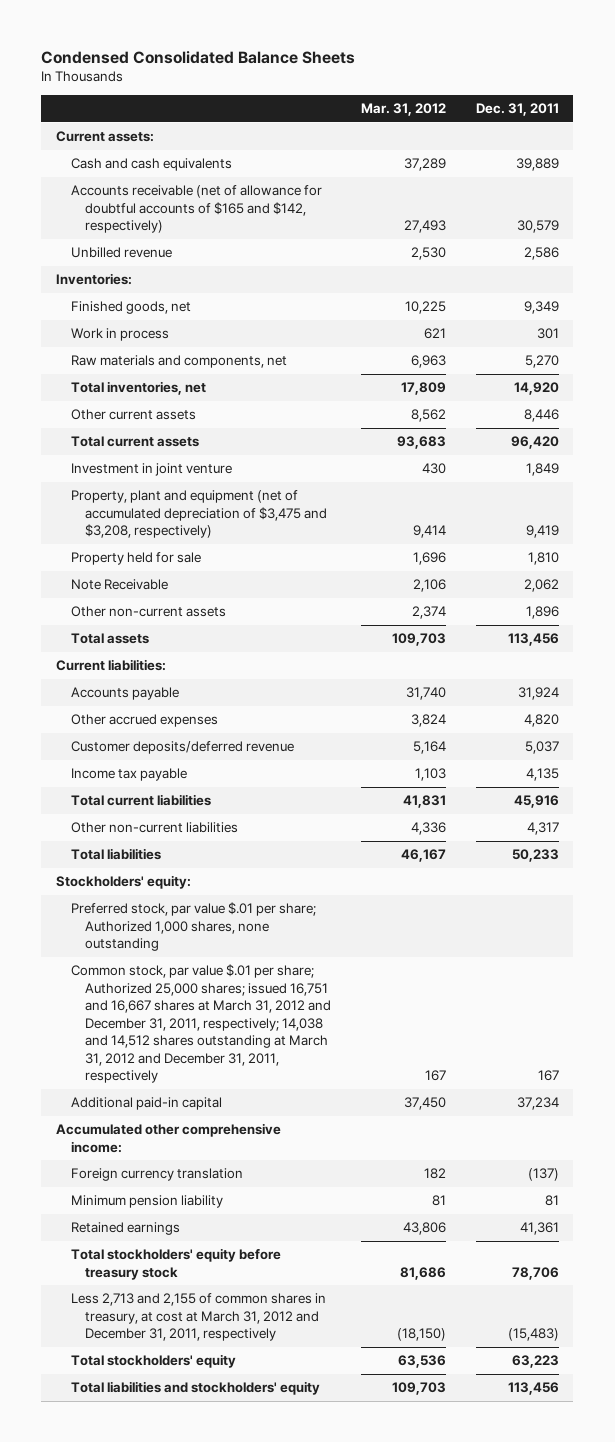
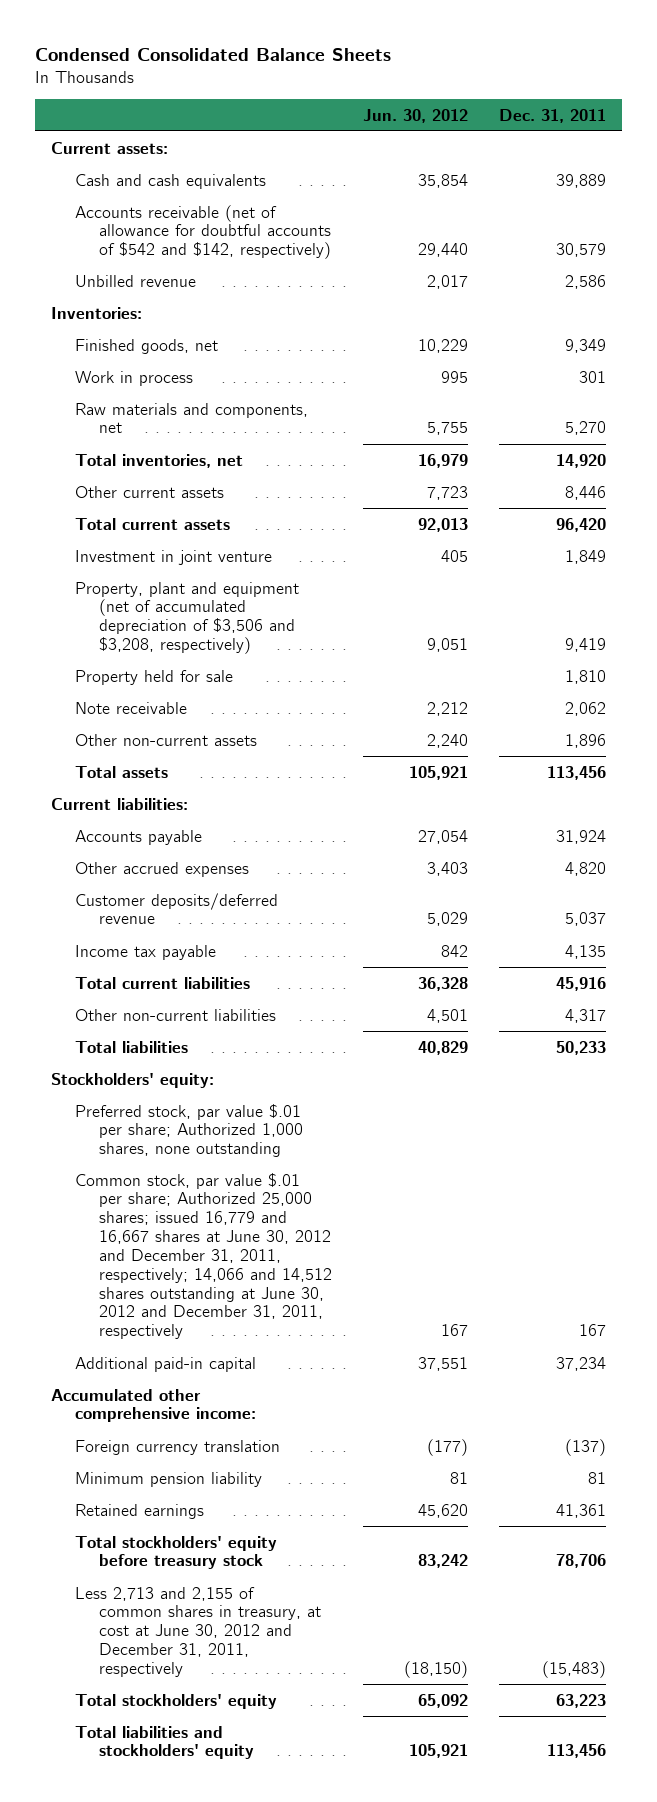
- | Mar. 31, 2012 | Dec. 31, 2011
+ | Jun. 30, 2012 | Dec. 31, 2011
- Accounts receivable (net of allowance for doubtful accounts of $165 and $142, respectively) | 27,493 | 30,579
+ Accounts receivable (net of allowance for doubtful accounts of $542 and $142, respectively) | 29,440 | 30,579
- Property, plant and equipment (net of accumulated depreciation of $3,475 and $3,208, respectively) | 9,414 | 9,419
+ Property, plant and equipment (net of accumulated depreciation of $3,506 and $3,208, respectively) | 9,051 | 9,419
- Note Receivable | 2,106 | 2,062
+ Note receivable | 2,212 | 2,062
- Common stock, par value $.01 per share; Authorized 25,000 shares; issued 16,751 and 16,667 shares at March 31, 2012 and December 31, 2011, respectively; 14,038 and 14,512 shares outstanding at March 31, 2012 and December 31, 2011, respectively | 167 | 167
+ Common stock, par value $.01 per share; Authorized 25,000 shares; issued 16,779 and 16,667 shares at June 30, 2012 and December 31, 2011, respectively; 14,066 and 14,512 shares outstanding at June 30, 2012 and December 31, 2011, respectively | 167 | 167
- Less 2,713 and 2,155 of common shares in treasury, at cost at March 31, 2012 and December 31, 2011, respectively | (18,150) | (15,483)
+ Less 2,713 and 2,155 of common shares in treasury, at cost at June 30, 2012 and December 31, 2011, respectively | (18,150) | (15,483)

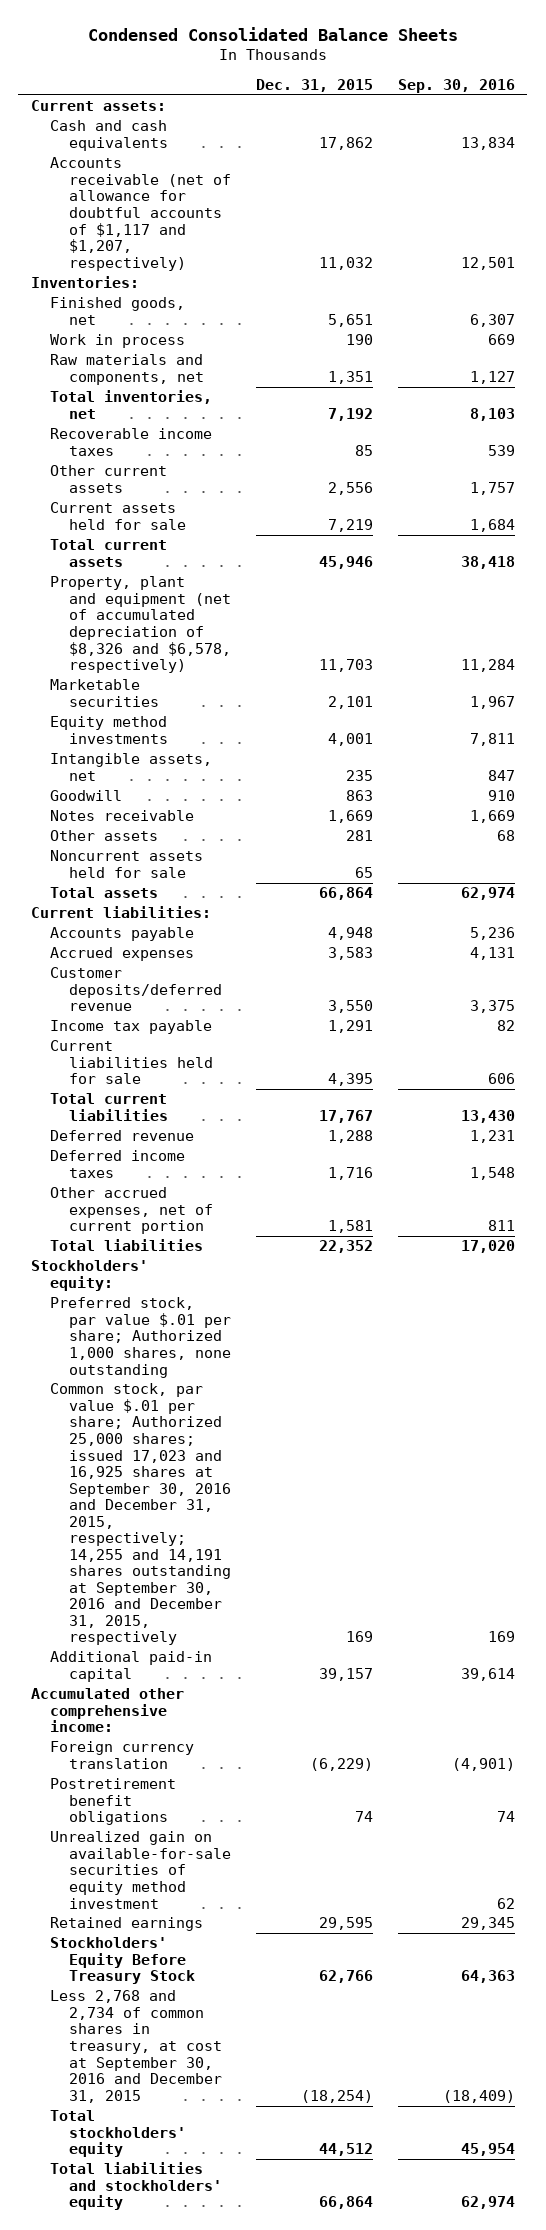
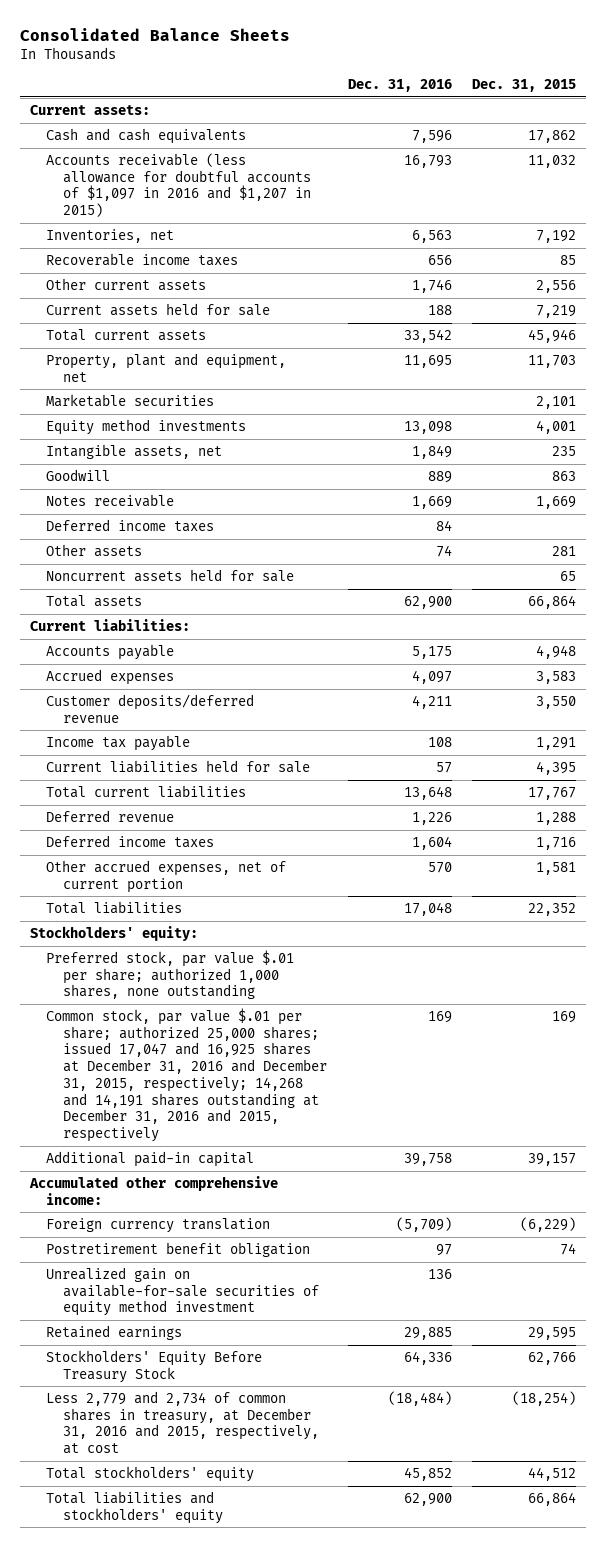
- Condensed Consolidated Balance Sheets
+ Consolidated Balance Sheets
- | Dec. 31, 2015 | Sep. 30, 2016
+ | Dec. 31, 2016 | Dec. 31, 2015
- Accounts receivable (net of allowance for doubtful accounts of $1,117 and $1,207, respectively) | 11,032 | 12,501
- Inventories:
- Finished goods, net | 5,651 | 6,307
- Work in process | 190 | 669
- Raw materials and components, net | 1,351 | 1,127
- Total inventories, net | 7,192 | 8,103
+ Accounts receivable (less allowance for doubtful accounts of $1,097 in 2016 and $1,207 in 2015) | 16,793 | 11,032
+ Inventories, net | 6,563 | 7,192
- Property, plant and equipment (net of accumulated depreciation of $8,326 and $6,578, respectively) | 11,703 | 11,284
+ Property, plant and equipment, net | 11,695 | 11,703
+ Deferred income taxes | 84 |
- Preferred stock, par value $.01 per share; Authorized 1,000 shares, none outstanding
- Common stock, par value $.01 per share; Authorized 25,000 shares; issued 17,023 and 16,925 shares at September 30, 2016 and December 31, 2015, respectively; 14,255 and 14,191 shares outstanding at September 30, 2016 and December 31, 2015, respectively | 169 | 169
+ Preferred stock, par value $.01 per share; authorized 1,000 shares, none outstanding
+ Common stock, par value $.01 per share; authorized 25,000 shares; issued 17,047 and 16,925 shares at December 31, 2016 and December 31, 2015, respectively; 14,268 and 14,191 shares outstanding at December 31, 2016 and 2015, respectively | 169 | 169
- Postretirement benefit obligations | 74 | 74
+ Postretirement benefit obligation | 97 | 74
- Less 2,768 and 2,734 of common shares in treasury, at cost at September 30, 2016 and December 31, 2015 | (18,254) | (18,409)
+ Less 2,779 and 2,734 of common shares in treasury, at December 31, 2016 and 2015, respectively, at cost | (18,484) | (18,254)

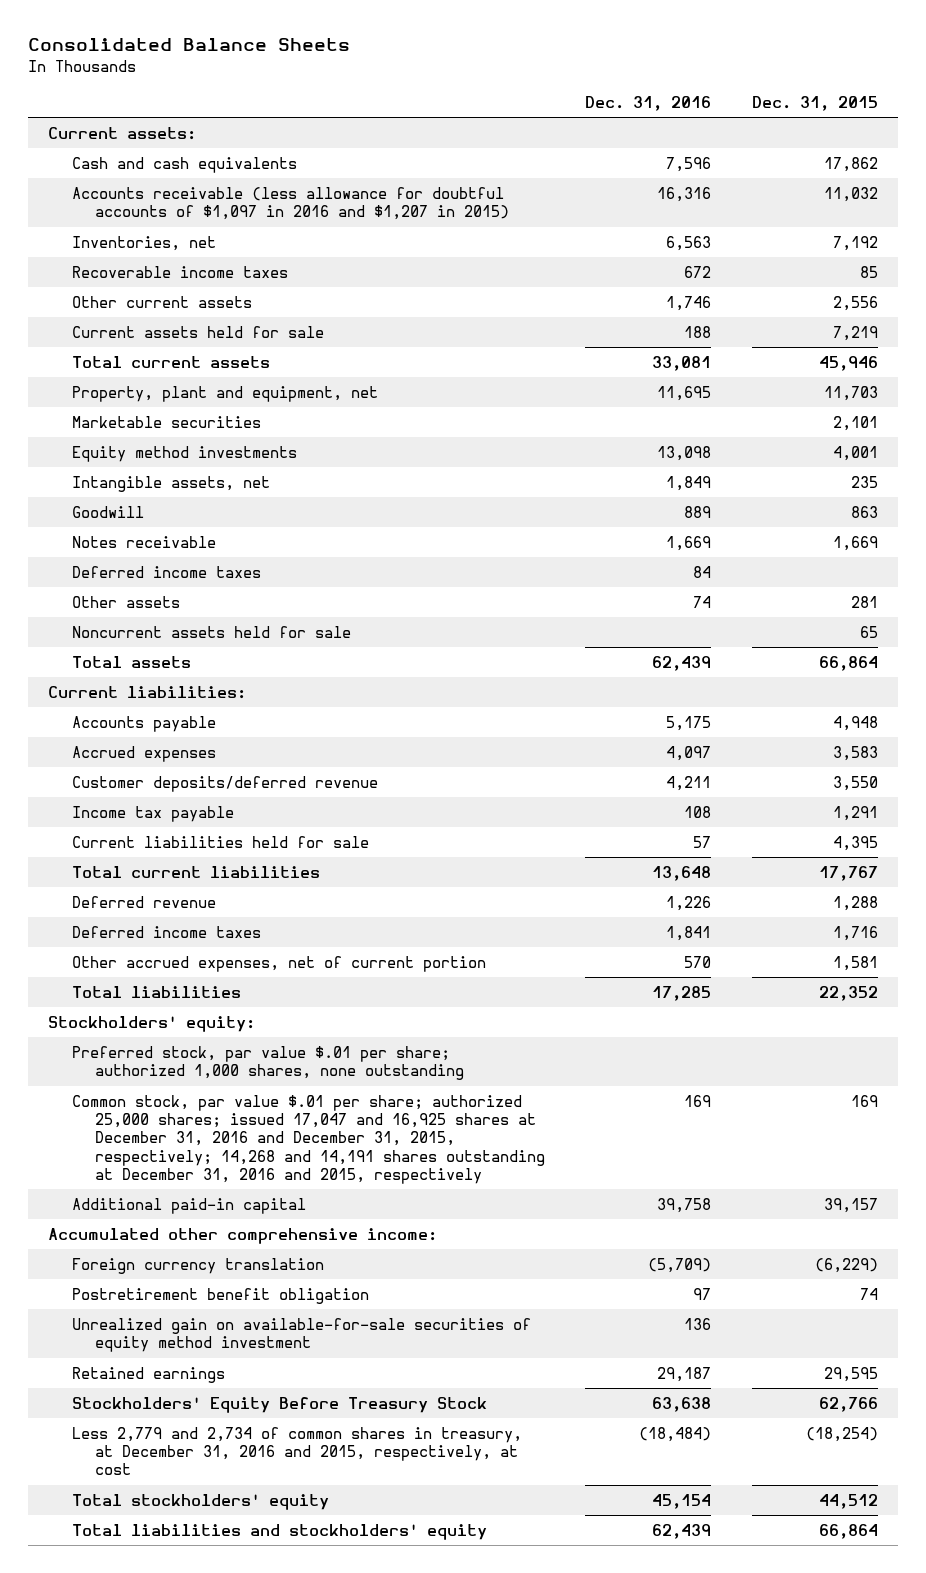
- Accounts receivable (less allowance for doubtful accounts of $1,097 in 2016 and $1,207 in 2015) | 16,793 | 11,032
+ Accounts receivable (less allowance for doubtful accounts of $1,097 in 2016 and $1,207 in 2015) | 16,316 | 11,032
- Recoverable income taxes | 656 | 85
+ Recoverable income taxes | 672 | 85
- Total current assets | 33,542 | 45,946
+ Total current assets | 33,081 | 45,946
- Total assets | 62,900 | 66,864
+ Total assets | 62,439 | 66,864
- Deferred income taxes | 1,604 | 1,716
+ Deferred income taxes | 1,841 | 1,716
- Total liabilities | 17,048 | 22,352
+ Total liabilities | 17,285 | 22,352
- Retained earnings | 29,885 | 29,595
- Stockholders' Equity Before Treasury Stock | 64,336 | 62,766
+ Retained earnings | 29,187 | 29,595
+ Stockholders' Equity Before Treasury Stock | 63,638 | 62,766
- Total stockholders' equity | 45,852 | 44,512
- Total liabilities and stockholders' equity | 62,900 | 66,864
+ Total stockholders' equity | 45,154 | 44,512
+ Total liabilities and stockholders' equity | 62,439 | 66,864

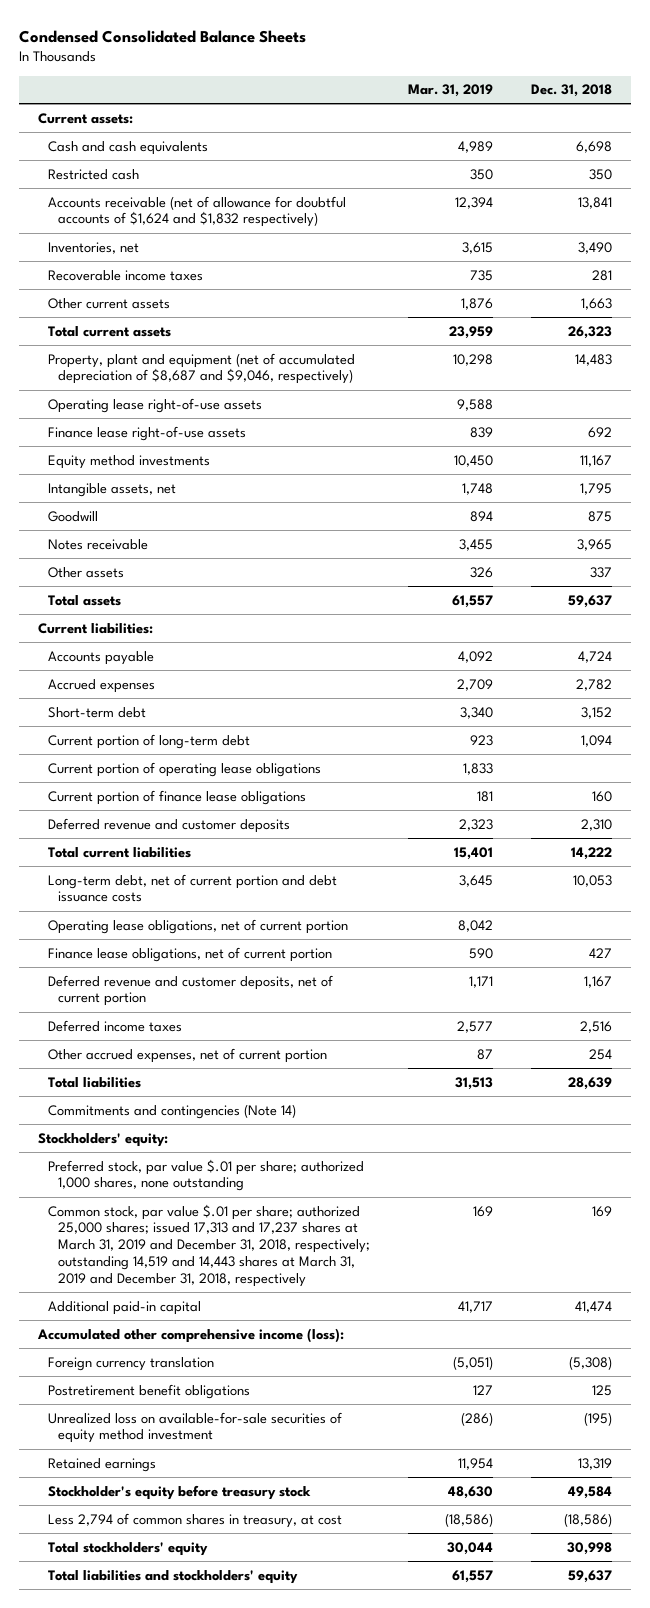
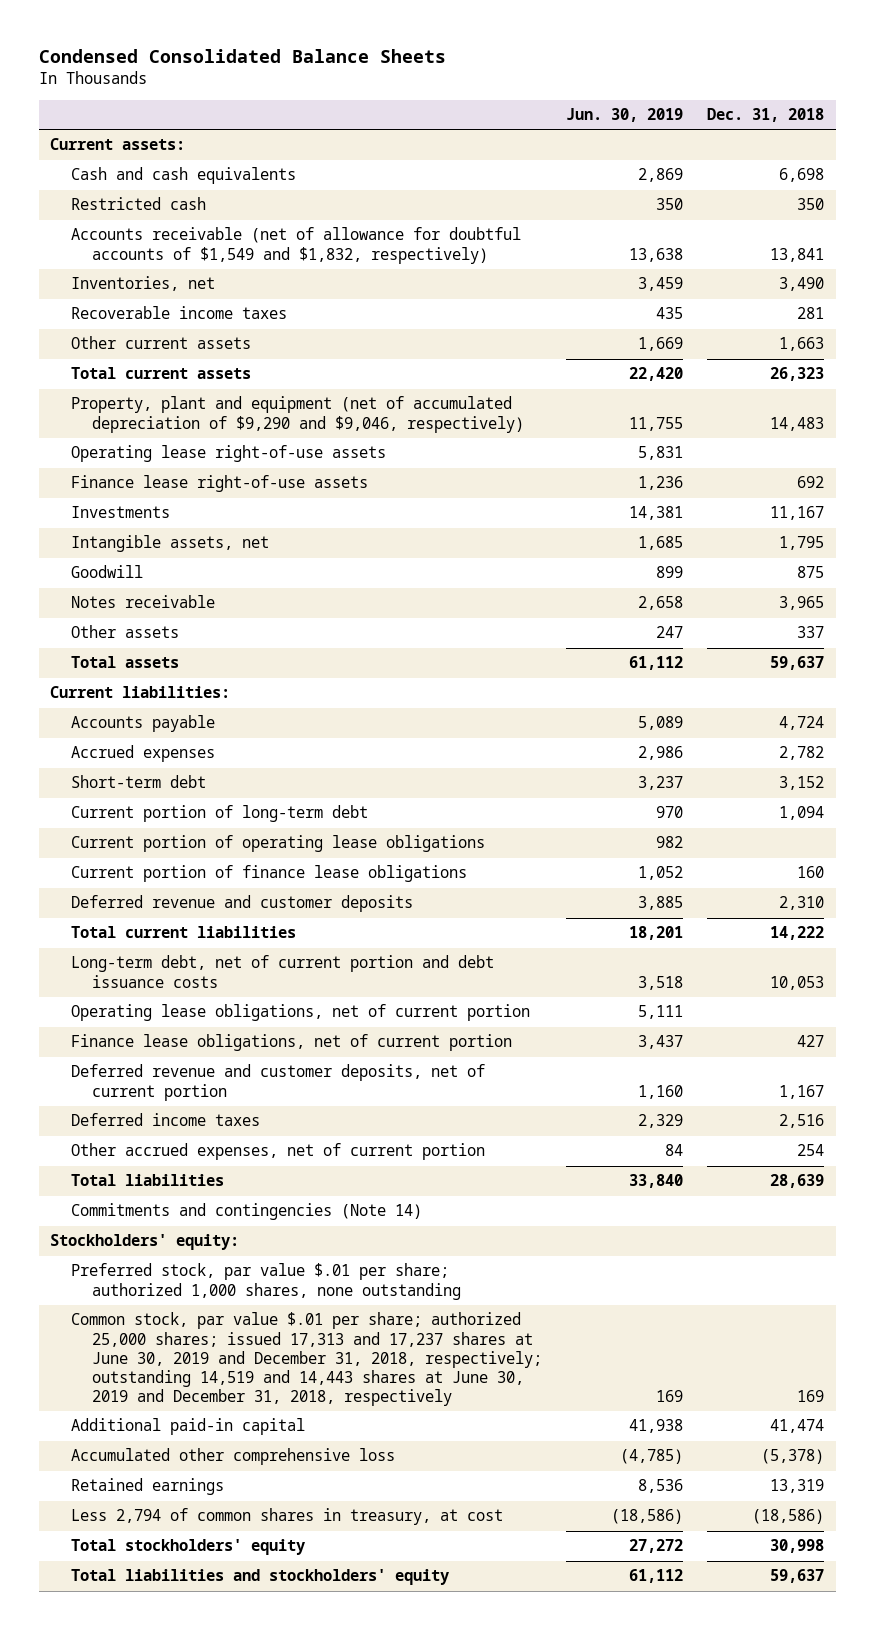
- | Mar. 31, 2019 | Dec. 31, 2018
+ | Jun. 30, 2019 | Dec. 31, 2018
- Accounts receivable (net of allowance for doubtful accounts of $1,624 and $1,832 respectively) | 12,394 | 13,841
+ Accounts receivable (net of allowance for doubtful accounts of $1,549 and $1,832, respectively) | 13,638 | 13,841
- Property, plant and equipment (net of accumulated depreciation of $8,687 and $9,046, respectively) | 10,298 | 14,483
+ Property, plant and equipment (net of accumulated depreciation of $9,290 and $9,046, respectively) | 11,755 | 14,483
- Equity method investments | 10,450 | 11,167
+ Investments | 14,381 | 11,167
- Common stock, par value $.01 per share; authorized 25,000 shares; issued 17,313 and 17,237 shares at March 31, 2019 and December 31, 2018, respectively; outstanding 14,519 and 14,443 shares at March 31, 2019 and December 31, 2018, respectively | 169 | 169
+ Common stock, par value $.01 per share; authorized 25,000 shares; issued 17,313 and 17,237 shares at June 30, 2019 and December 31, 2018, respectively; outstanding 14,519 and 14,443 shares at June 30, 2019 and December 31, 2018, respectively | 169 | 169
- Accumulated other comprehensive income (loss):
- Foreign currency translation | (5,051) | (5,308)
- Postretirement benefit obligations | 127 | 125
- Unrealized loss on available-for-sale securities of equity method investment | (286) | (195)
+ Accumulated other comprehensive loss | (4,785) | (5,378)
- Stockholder's equity before treasury stock | 48,630 | 49,584

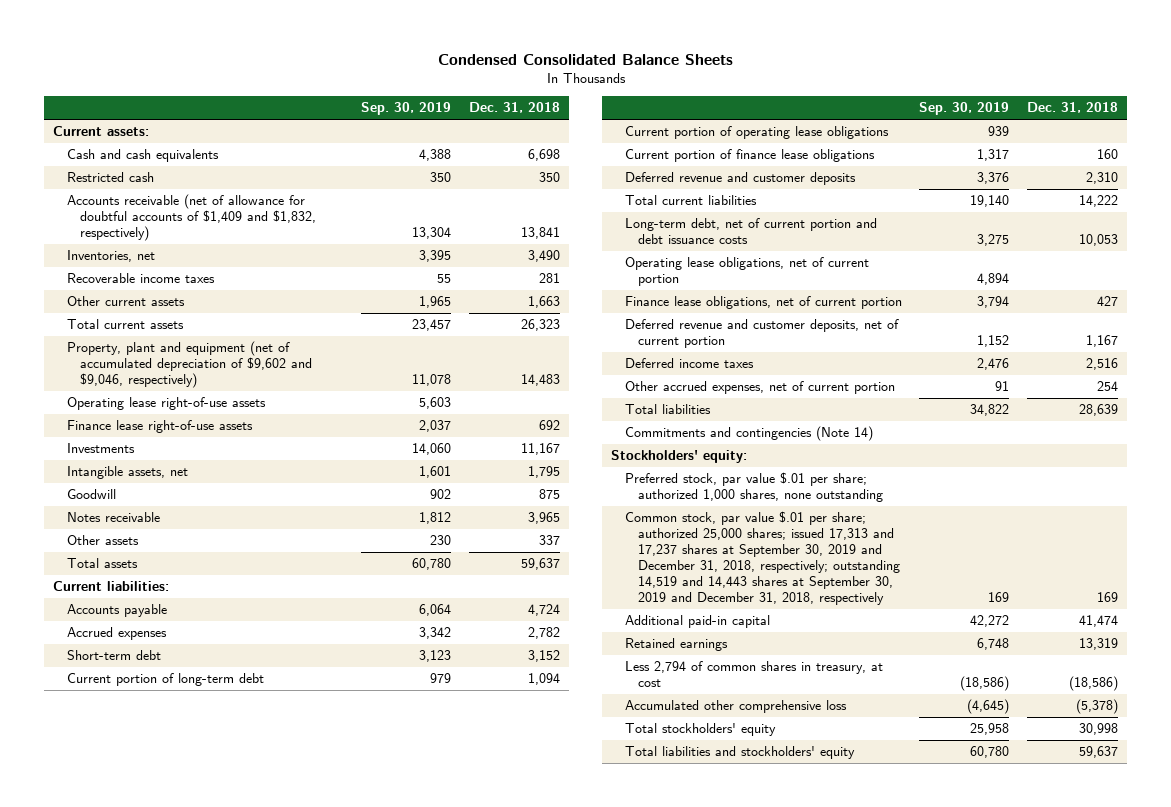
- | Jun. 30, 2019 | Dec. 31, 2018
+ | Sep. 30, 2019 | Dec. 31, 2018
- Accounts receivable (net of allowance for doubtful accounts of $1,549 and $1,832, respectively) | 13,638 | 13,841
+ Accounts receivable (net of allowance for doubtful accounts of $1,409 and $1,832, respectively) | 13,304 | 13,841
- Property, plant and equipment (net of accumulated depreciation of $9,290 and $9,046, respectively) | 11,755 | 14,483
+ Property, plant and equipment (net of accumulated depreciation of $9,602 and $9,046, respectively) | 11,078 | 14,483
- Common stock, par value $.01 per share; authorized 25,000 shares; issued 17,313 and 17,237 shares at June 30, 2019 and December 31, 2018, respectively; outstanding 14,519 and 14,443 shares at June 30, 2019 and December 31, 2018, respectively | 169 | 169
+ Common stock, par value $.01 per share; authorized 25,000 shares; issued 17,313 and 17,237 shares at September 30, 2019 and December 31, 2018, respectively; outstanding 14,519 and 14,443 shares at September 30, 2019 and December 31, 2018, respectively | 169 | 169
moved down: Accumulated other comprehensive loss | (4,645) | (5,378)

